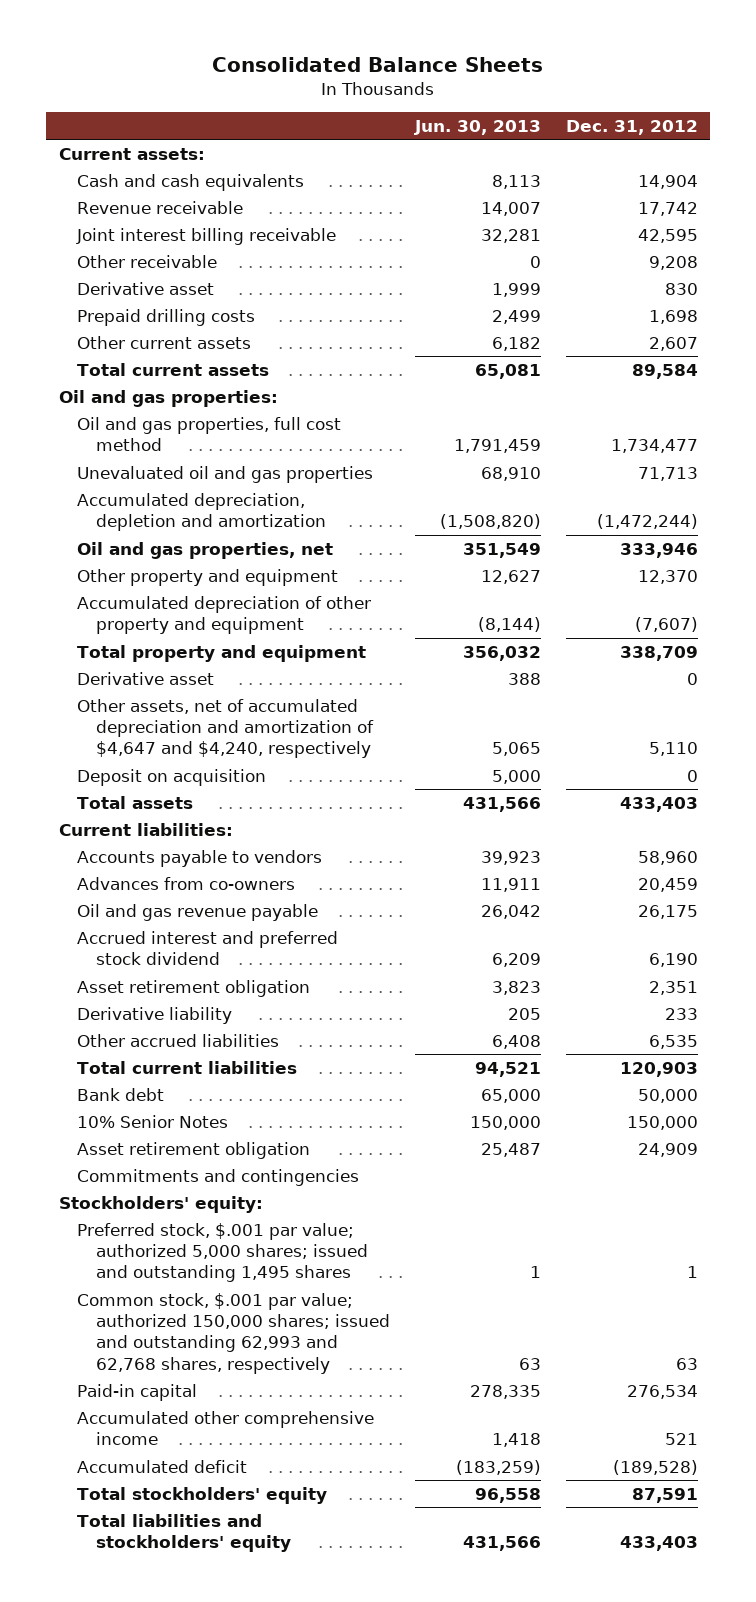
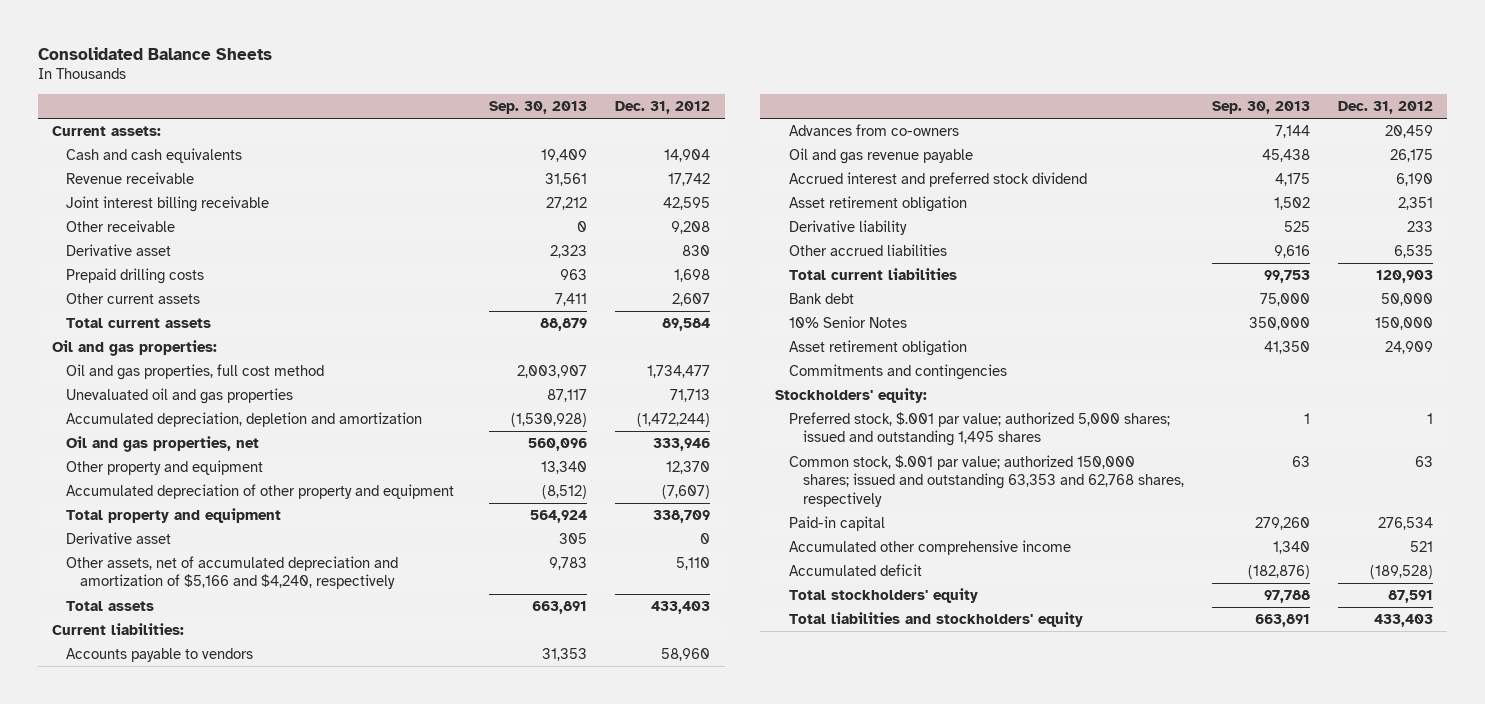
- | Jun. 30, 2013 | Dec. 31, 2012
+ | Sep. 30, 2013 | Dec. 31, 2012
- Other assets, net of accumulated depreciation and amortization of $4,647 and $4,240, respectively | 5,065 | 5,110
- Deposit on acquisition | 5,000 | 0
+ Other assets, net of accumulated depreciation and amortization of $5,166 and $4,240, respectively | 9,783 | 5,110
- Common stock, $.001 par value; authorized 150,000 shares; issued and outstanding 62,993 and 62,768 shares, respectively | 63 | 63
+ Common stock, $.001 par value; authorized 150,000 shares; issued and outstanding 63,353 and 62,768 shares, respectively | 63 | 63

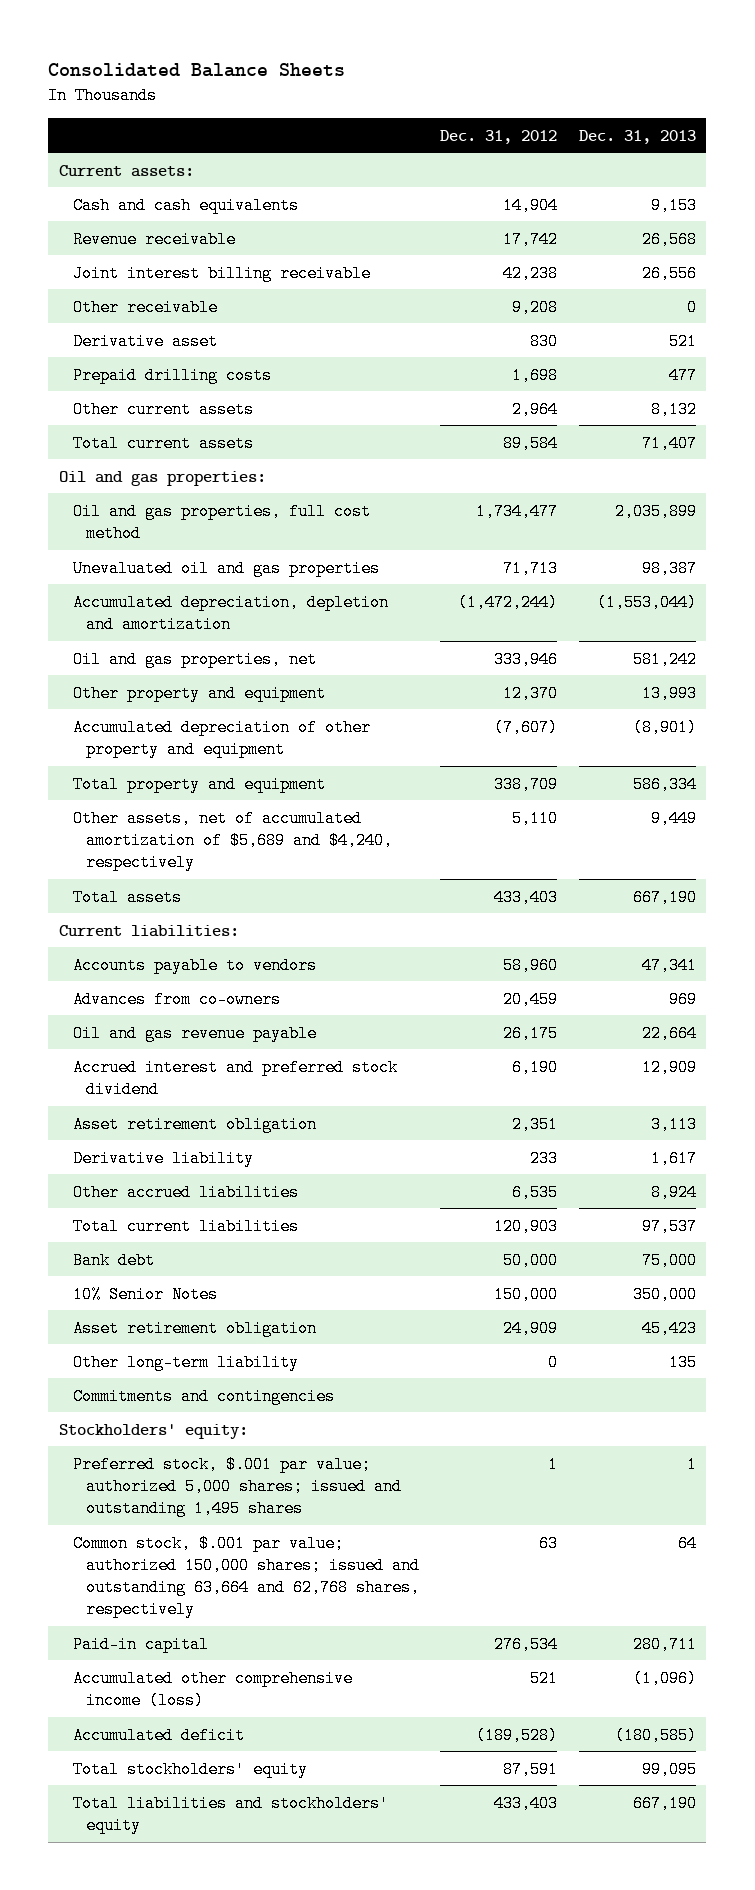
- | Sep. 30, 2013 | Dec. 31, 2012
+ | Dec. 31, 2012 | Dec. 31, 2013
- Joint interest billing receivable | 27,212 | 42,595
+ Joint interest billing receivable | 42,238 | 26,556
- Other current assets | 7,411 | 2,607
+ Other current assets | 2,964 | 8,132
- Derivative asset | 305 | 0
- Other assets, net of accumulated depreciation and amortization of $5,166 and $4,240, respectively | 9,783 | 5,110
+ Other assets, net of accumulated amortization of $5,689 and $4,240, respectively | 5,110 | 9,449
+ Other long-term liability | 0 | 135
- Common stock, $.001 par value; authorized 150,000 shares; issued and outstanding 63,353 and 62,768 shares, respectively | 63 | 63
+ Common stock, $.001 par value; authorized 150,000 shares; issued and outstanding 63,664 and 62,768 shares, respectively | 63 | 64
- Accumulated other comprehensive income | 1,340 | 521
+ Accumulated other comprehensive income (loss) | 521 | (1,096)

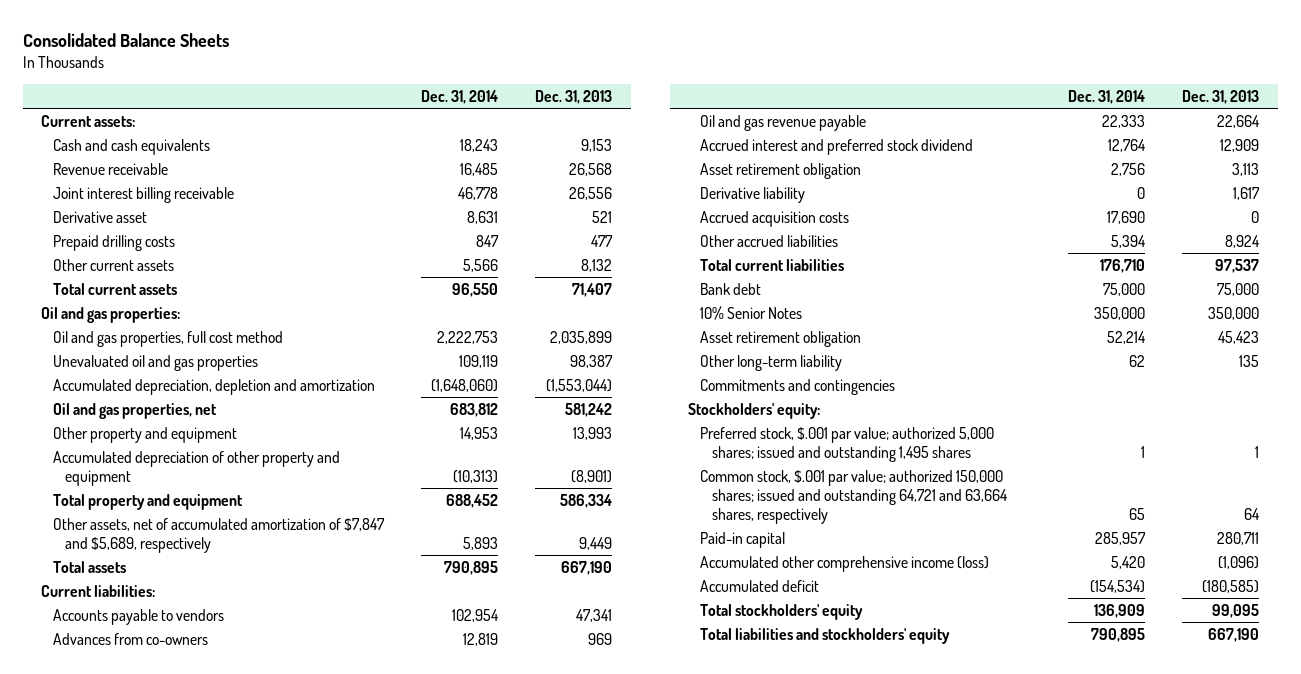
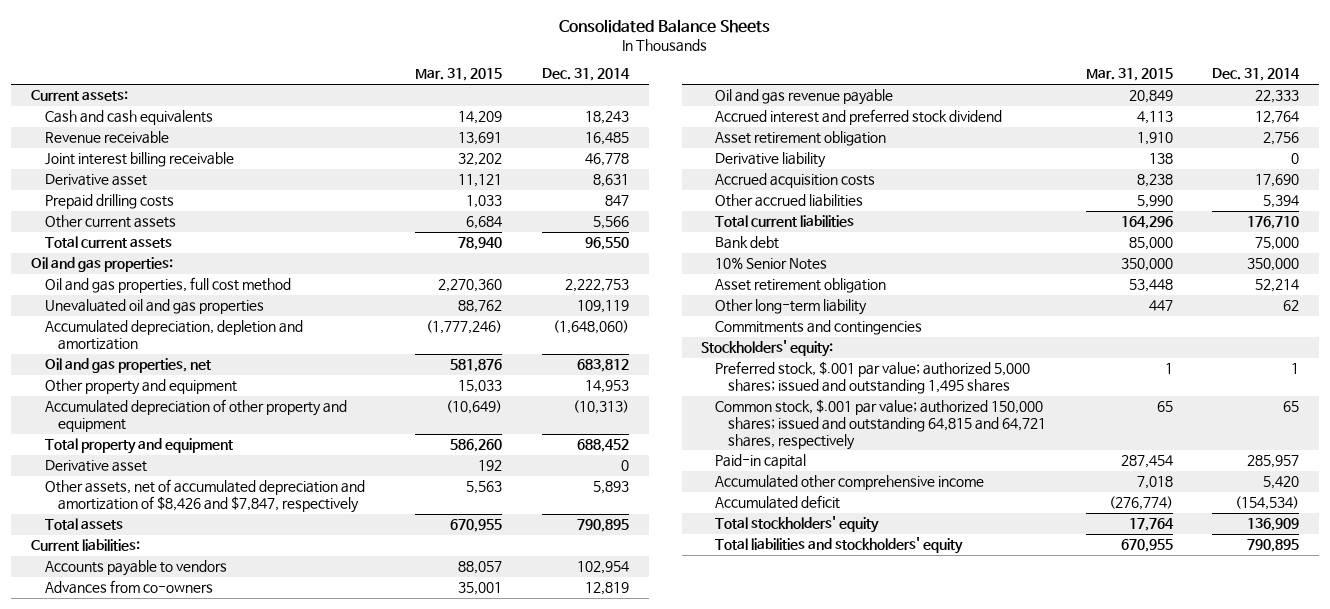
- | Dec. 31, 2014 | Dec. 31, 2013
+ | Mar. 31, 2015 | Dec. 31, 2014
- Other assets, net of accumulated amortization of $7,847 and $5,689, respectively | 5,893 | 9,449
+ Derivative asset | 192 | 0
+ Other assets, net of accumulated depreciation and amortization of $8,426 and $7,847, respectively | 5,563 | 5,893
- Common stock, $.001 par value; authorized 150,000 shares; issued and outstanding 64,721 and 63,664 shares, respectively | 65 | 64
+ Common stock, $.001 par value; authorized 150,000 shares; issued and outstanding 64,815 and 64,721 shares, respectively | 65 | 65
- Accumulated other comprehensive income (loss) | 5,420 | (1,096)
+ Accumulated other comprehensive income | 7,018 | 5,420

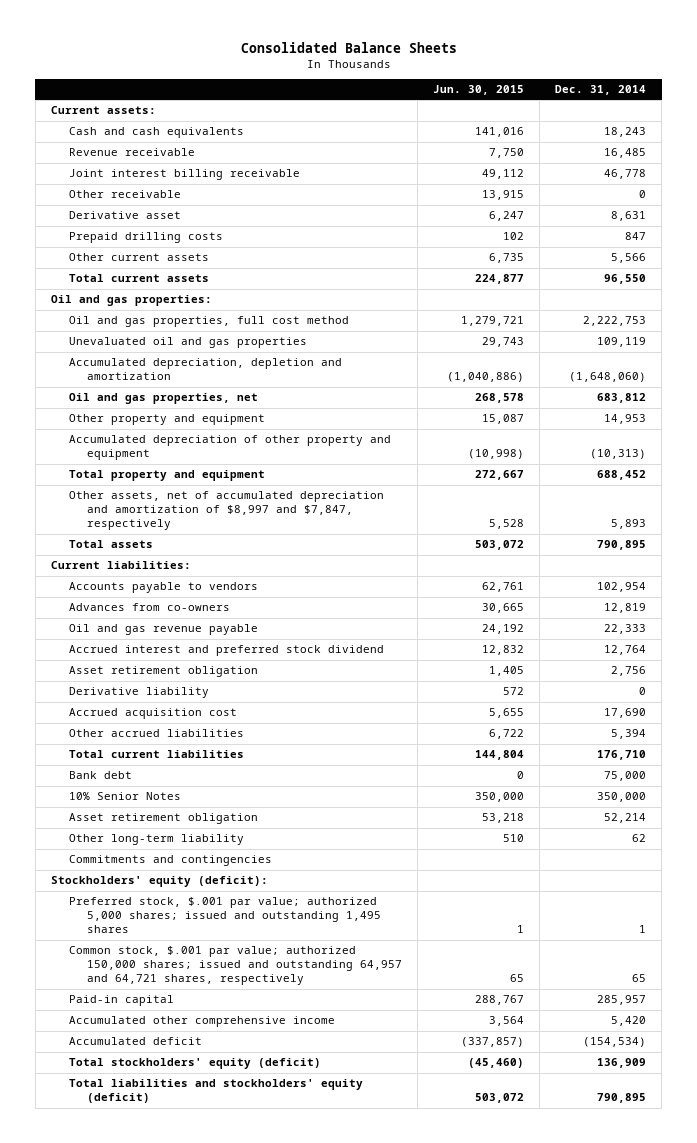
- | Mar. 31, 2015 | Dec. 31, 2014
+ | Jun. 30, 2015 | Dec. 31, 2014
+ Other receivable | 13,915 | 0
- Derivative asset | 192 | 0
- Other assets, net of accumulated depreciation and amortization of $8,426 and $7,847, respectively | 5,563 | 5,893
+ Other assets, net of accumulated depreciation and amortization of $8,997 and $7,847, respectively | 5,528 | 5,893
- Accrued acquisition costs | 8,238 | 17,690
+ Accrued acquisition cost | 5,655 | 17,690
- Stockholders' equity:
+ Stockholders' equity (deficit):
- Common stock, $.001 par value; authorized 150,000 shares; issued and outstanding 64,815 and 64,721 shares, respectively | 65 | 65
+ Common stock, $.001 par value; authorized 150,000 shares; issued and outstanding 64,957 and 64,721 shares, respectively | 65 | 65
- Total stockholders' equity | 17,764 | 136,909
- Total liabilities and stockholders' equity | 670,955 | 790,895
+ Total stockholders' equity (deficit) | (45,460) | 136,909
+ Total liabilities and stockholders' equity (deficit) | 503,072 | 790,895

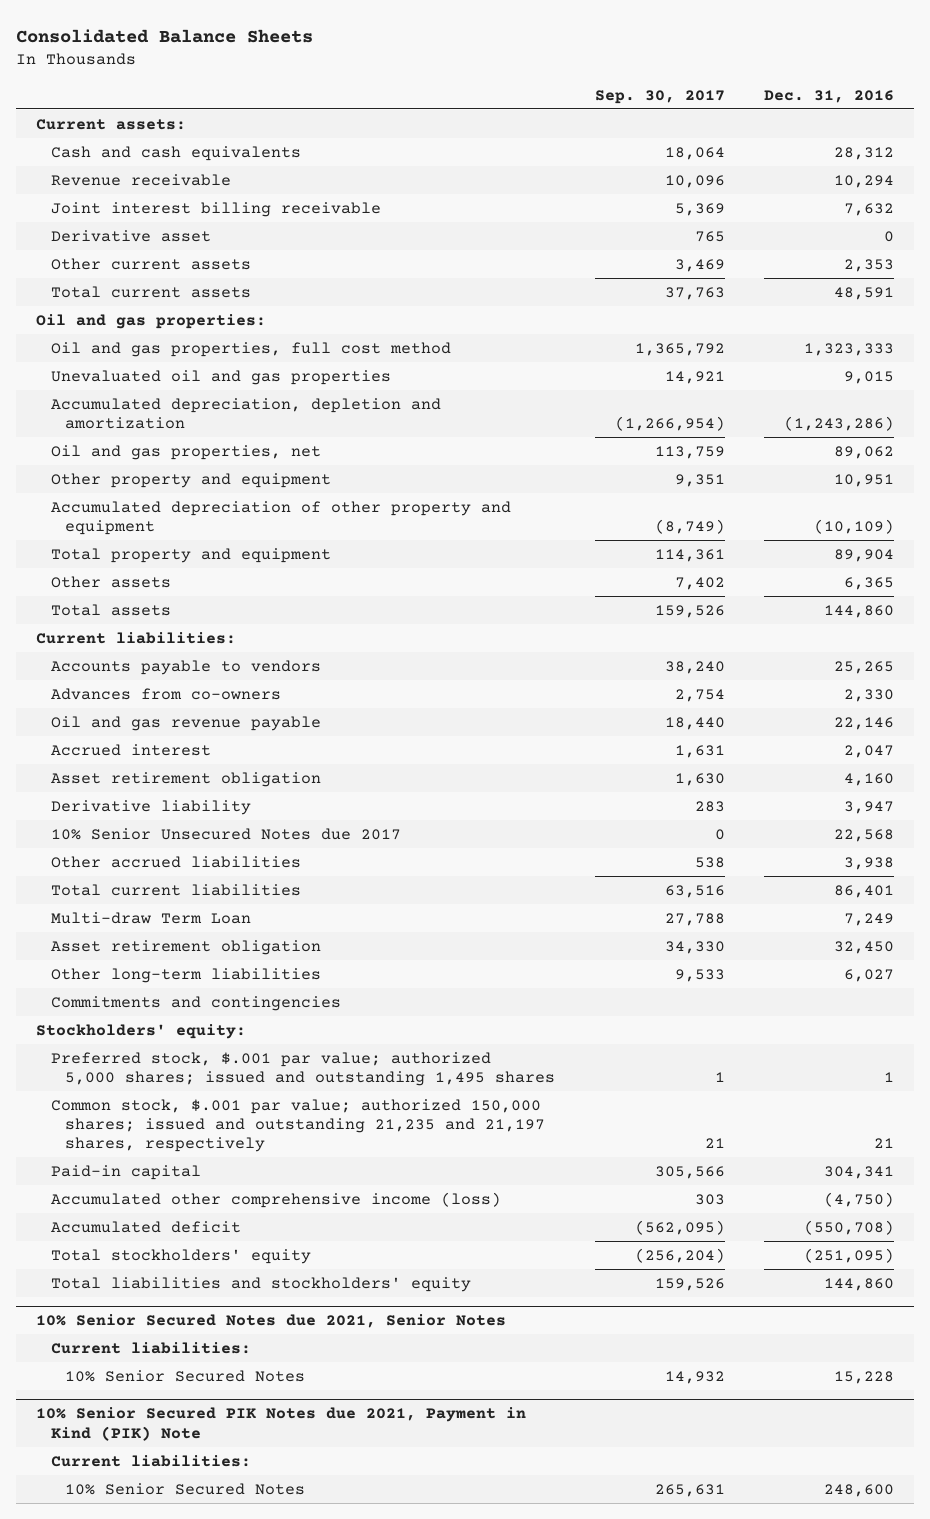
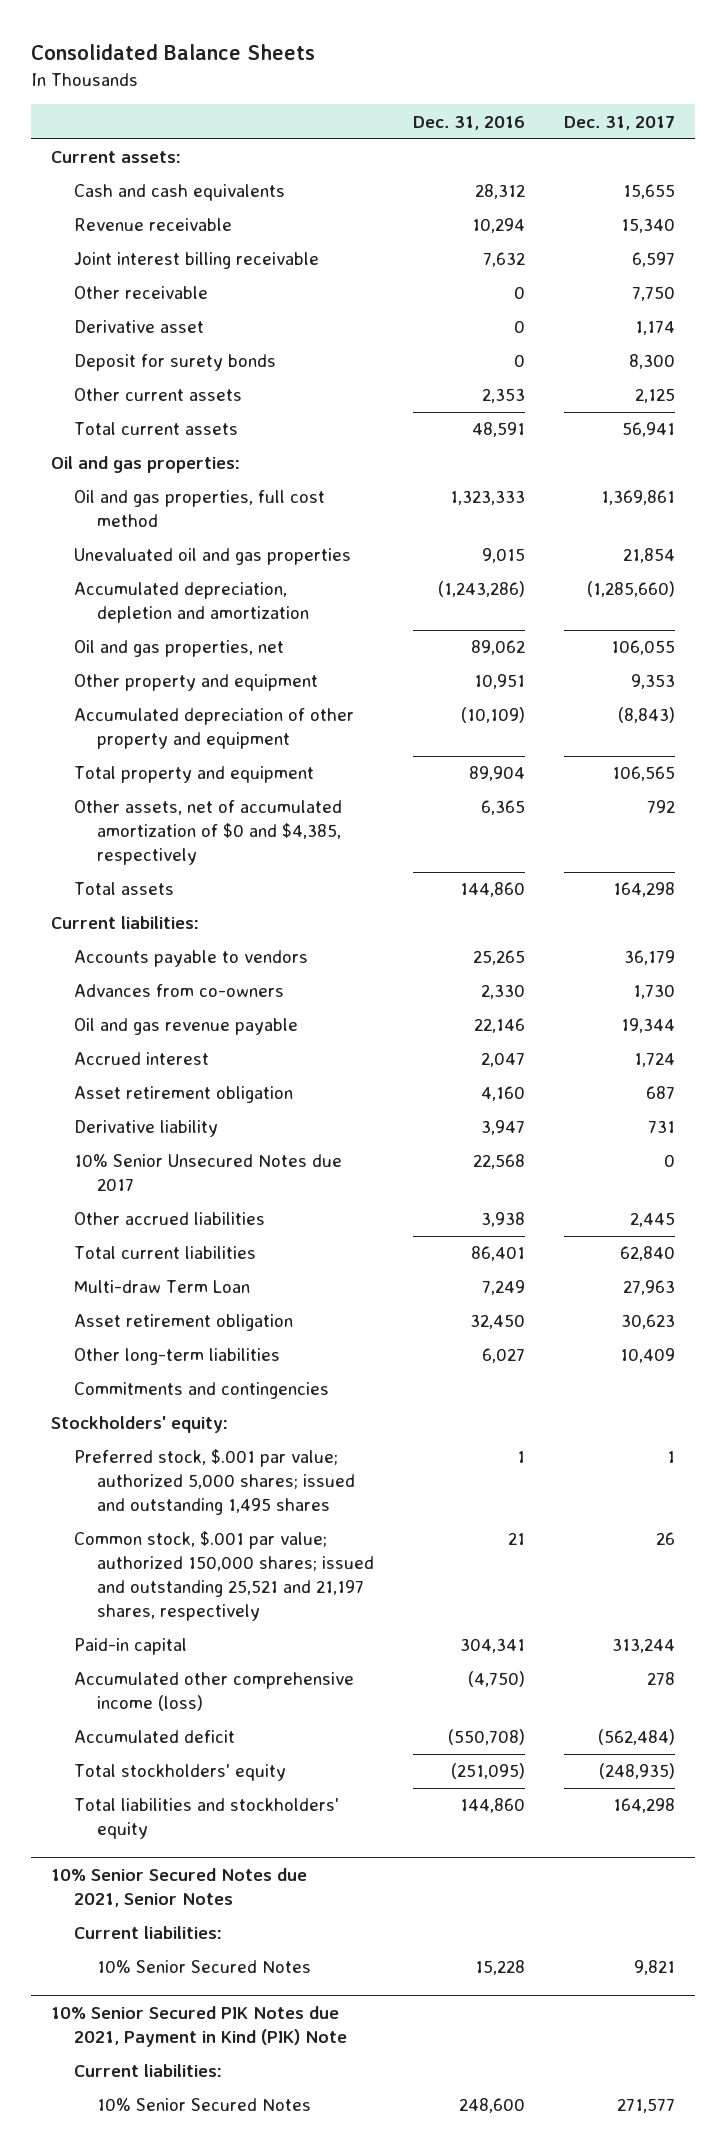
- | Sep. 30, 2017 | Dec. 31, 2016
+ | Dec. 31, 2016 | Dec. 31, 2017
+ Other receivable | 0 | 7,750
+ Deposit for surety bonds | 0 | 8,300
- Other assets | 7,402 | 6,365
+ Other assets, net of accumulated amortization of $0 and $4,385, respectively | 6,365 | 792
- Common stock, $.001 par value; authorized 150,000 shares; issued and outstanding 21,235 and 21,197 shares, respectively | 21 | 21
+ Common stock, $.001 par value; authorized 150,000 shares; issued and outstanding 25,521 and 21,197 shares, respectively | 21 | 26

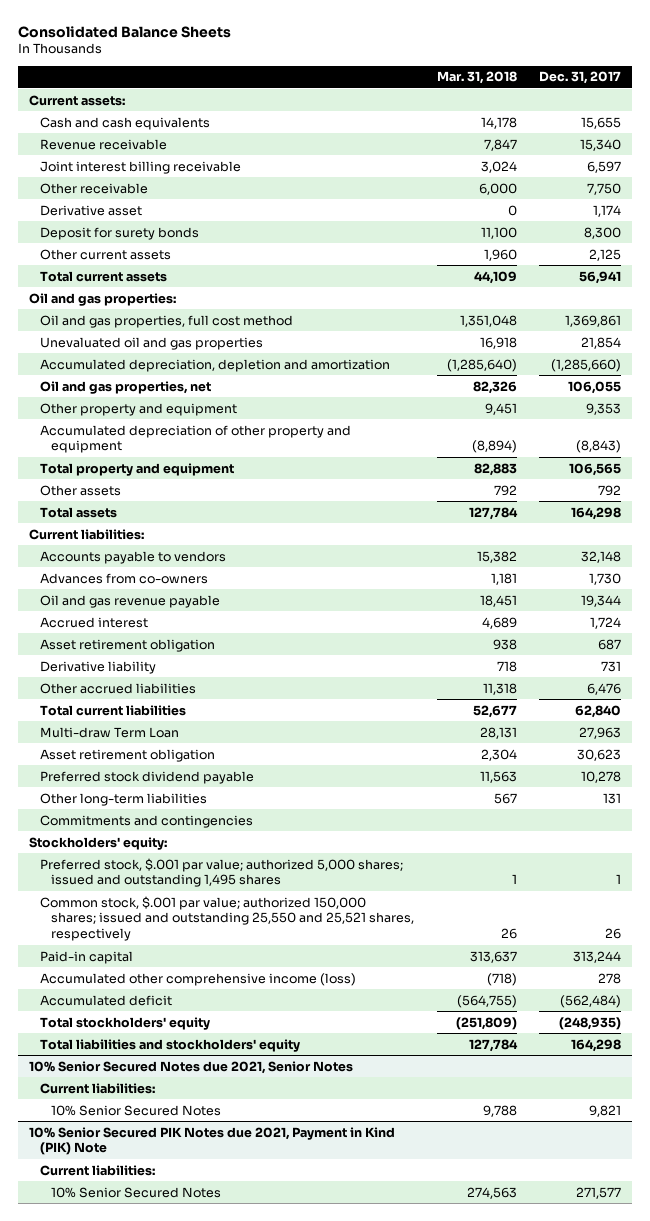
- | Dec. 31, 2016 | Dec. 31, 2017
+ | Mar. 31, 2018 | Dec. 31, 2017
- Other assets, net of accumulated amortization of $0 and $4,385, respectively | 6,365 | 792
+ Other assets | 792 | 792
- Accounts payable to vendors | 25,265 | 36,179
+ Accounts payable to vendors | 15,382 | 32,148
- 10% Senior Unsecured Notes due 2017 | 22,568 | 0
- Other accrued liabilities | 3,938 | 2,445
+ Other accrued liabilities | 11,318 | 6,476
- Other long-term liabilities | 6,027 | 10,409
+ Preferred stock dividend payable | 11,563 | 10,278
+ Other long-term liabilities | 567 | 131
- Common stock, $.001 par value; authorized 150,000 shares; issued and outstanding 25,521 and 21,197 shares, respectively | 21 | 26
+ Common stock, $.001 par value; authorized 150,000 shares; issued and outstanding 25,550 and 25,521 shares, respectively | 26 | 26

